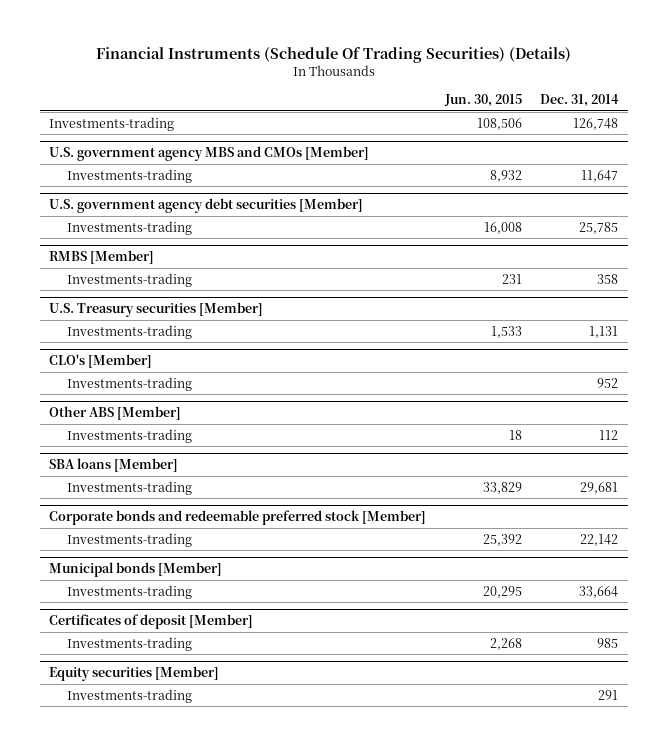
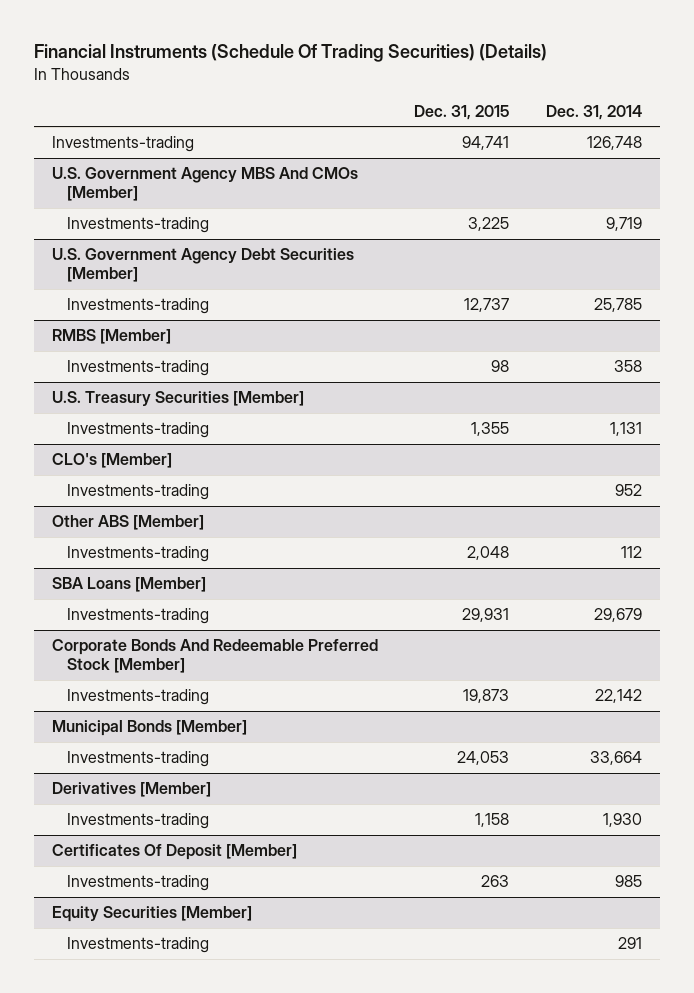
- | Jun. 30, 2015 | Dec. 31, 2014
+ | Dec. 31, 2015 | Dec. 31, 2014
- U.S. government agency MBS and CMOs [Member]
- Investments-trading | 8,932 | 11,647
- U.S. government agency debt securities [Member]
+ U.S. Government Agency MBS And CMOs [Member]
+ Investments-trading | 3,225 | 9,719
+ U.S. Government Agency Debt Securities [Member]
- U.S. Treasury securities [Member]
+ U.S. Treasury Securities [Member]
- SBA loans [Member]
- Investments-trading | 33,829 | 29,681
- Corporate bonds and redeemable preferred stock [Member]
+ SBA Loans [Member]
+ Investments-trading | 29,931 | 29,679
+ Corporate Bonds And Redeemable Preferred Stock [Member]
- Municipal bonds [Member]
+ Municipal Bonds [Member]
- Certificates of deposit [Member]
+ Derivatives [Member]
+ Investments-trading | 1,158 | 1,930
+ Certificates Of Deposit [Member]
- Equity securities [Member]
+ Equity Securities [Member]

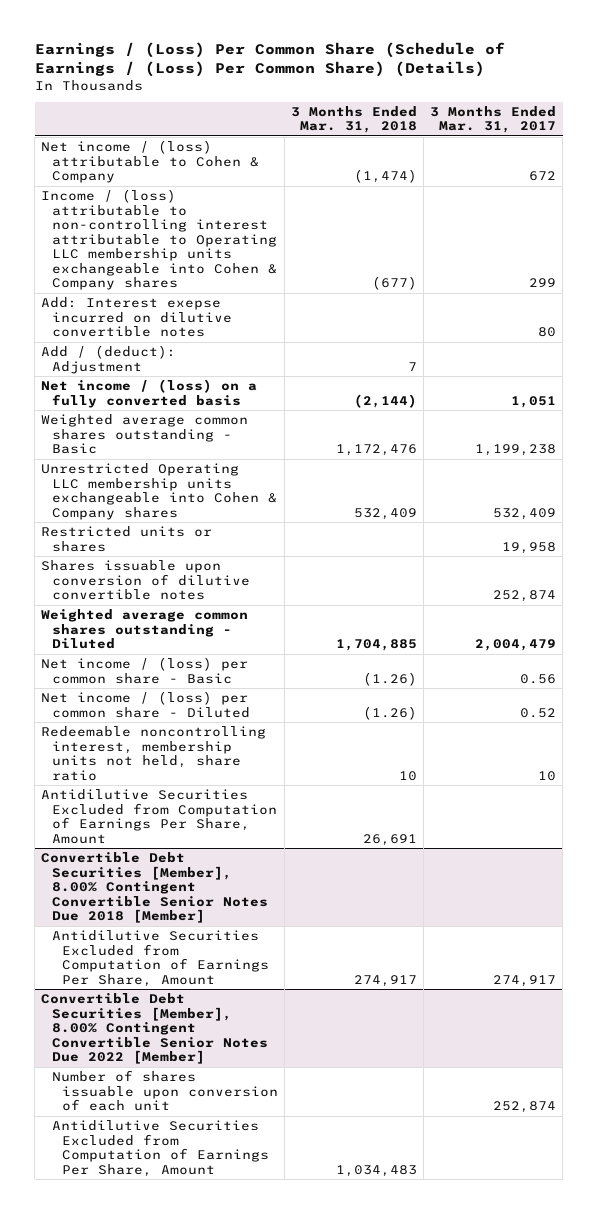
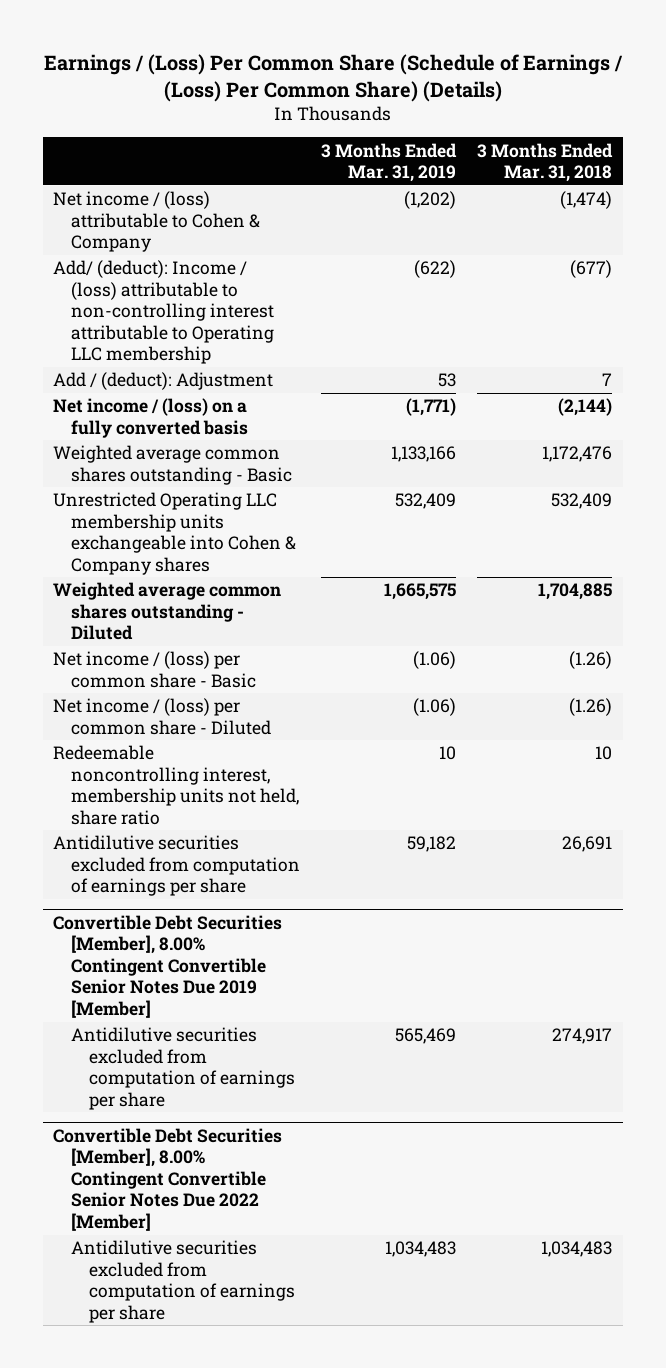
- | 3 Months Ended Mar. 31, 2018 | 3 Months Ended Mar. 31, 2017
+ | 3 Months Ended Mar. 31, 2019 | 3 Months Ended Mar. 31, 2018
- Income / (loss) attributable to non-controlling interest attributable to Operating LLC membership units exchangeable into Cohen & Company shares | (677) | 299
- Add: Interest exepse incurred on dilutive convertible notes | | 80
+ Add/ (deduct): Income / (loss) attributable to non-controlling interest attributable to Operating LLC membership | (622) | (677)
- Restricted units or shares | | 19,958
- Shares issuable upon conversion of dilutive convertible notes | | 252,874
- Antidilutive Securities Excluded from Computation of Earnings Per Share, Amount | 26,691 |
- Convertible Debt Securities [Member], 8.00% Contingent Convertible Senior Notes Due 2018 [Member]
- Antidilutive Securities Excluded from Computation of Earnings Per Share, Amount | 274,917 | 274,917
+ Antidilutive securities excluded from computation of earnings per share | 59,182 | 26,691
+ Convertible Debt Securities [Member], 8.00% Contingent Convertible Senior Notes Due 2019 [Member]
+ Antidilutive securities excluded from computation of earnings per share | 565,469 | 274,917
@ Convertible Debt Securities [Member], 8.00% Contingent Convertible Senior Notes Due 2022 [Member]
- Number of shares issuable upon conversion of each unit | | 252,874
- Antidilutive Securities Excluded from Computation of Earnings Per Share, Amount | 1,034,483 |
+ Antidilutive securities excluded from computation of earnings per share | 1,034,483 | 1,034,483

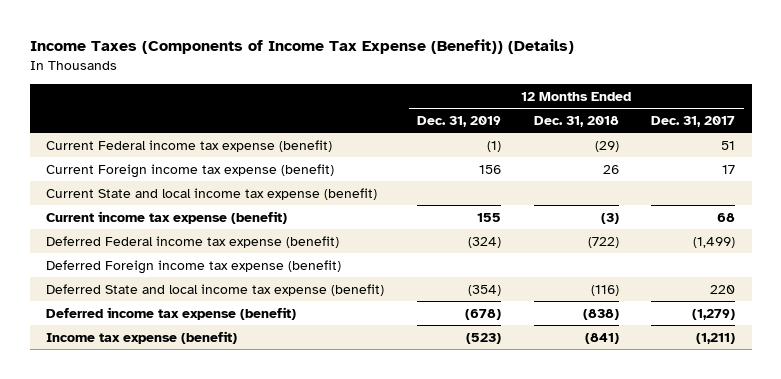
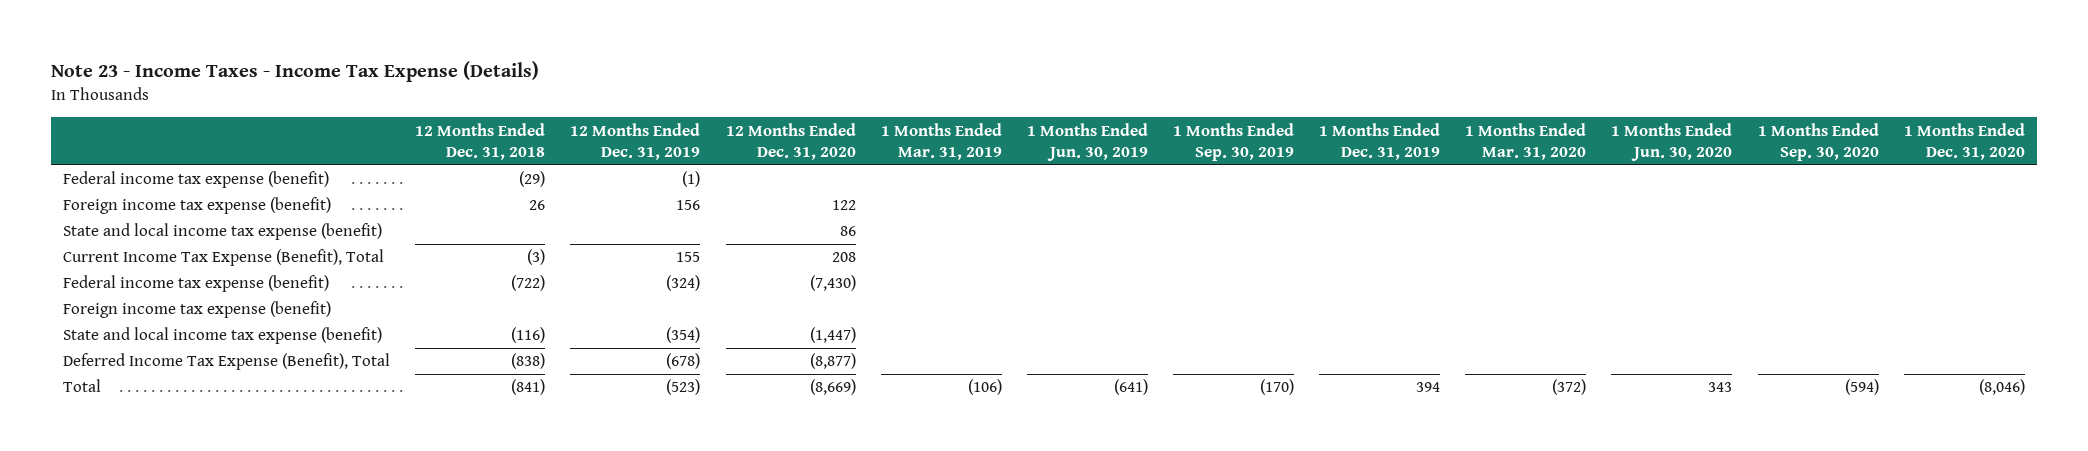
- Income Taxes (Components of Income Tax Expense (Benefit)) (Details)
+ Note 23 - Income Taxes - Income Tax Expense (Details)
- | 12 Months Ended Dec. 31, 2019 | 12 Months Ended Dec. 31, 2018 | 12 Months Ended Dec. 31, 2017
+ | 12 Months Ended Dec. 31, 2018 | 12 Months Ended Dec. 31, 2019 | 12 Months Ended Dec. 31, 2020 | 1 Months Ended Mar. 31, 2019 | 1 Months Ended Jun. 30, 2019 | 1 Months Ended Sep. 30, 2019 | 1 Months Ended Dec. 31, 2019 | 1 Months Ended Mar. 31, 2020 | 1 Months Ended Jun. 30, 2020 | 1 Months Ended Sep. 30, 2020 | 1 Months Ended Dec. 31, 2020
- Current Federal income tax expense (benefit) | (1) | (29) | 51
- Current Foreign income tax expense (benefit) | 156 | 26 | 17
- Current State and local income tax expense (benefit)
- Current income tax expense (benefit) | 155 | (3) | 68
- Deferred Federal income tax expense (benefit) | (324) | (722) | (1,499)
- Deferred Foreign income tax expense (benefit)
- Deferred State and local income tax expense (benefit) | (354) | (116) | 220
- Deferred income tax expense (benefit) | (678) | (838) | (1,279)
- Income tax expense (benefit) | (523) | (841) | (1,211)
+ Federal income tax expense (benefit) | (29) | (1) | | | | | | | | |
+ Foreign income tax expense (benefit) | 26 | 156 | 122 | | | | | | | |
+ State and local income tax expense (benefit) | | | 86 | | | | | | | |
+ Current Income Tax Expense (Benefit), Total | (3) | 155 | 208 | | | | | | | |
+ Federal income tax expense (benefit) | (722) | (324) | (7,430) | | | | | | | |
+ Foreign income tax expense (benefit)
+ State and local income tax expense (benefit) | (116) | (354) | (1,447) | | | | | | | |
+ Deferred Income Tax Expense (Benefit), Total | (838) | (678) | (8,877) | | | | | | | |
+ Total | (841) | (523) | (8,669) | (106) | (641) | (170) | 394 | (372) | 343 | (594) | (8,046)

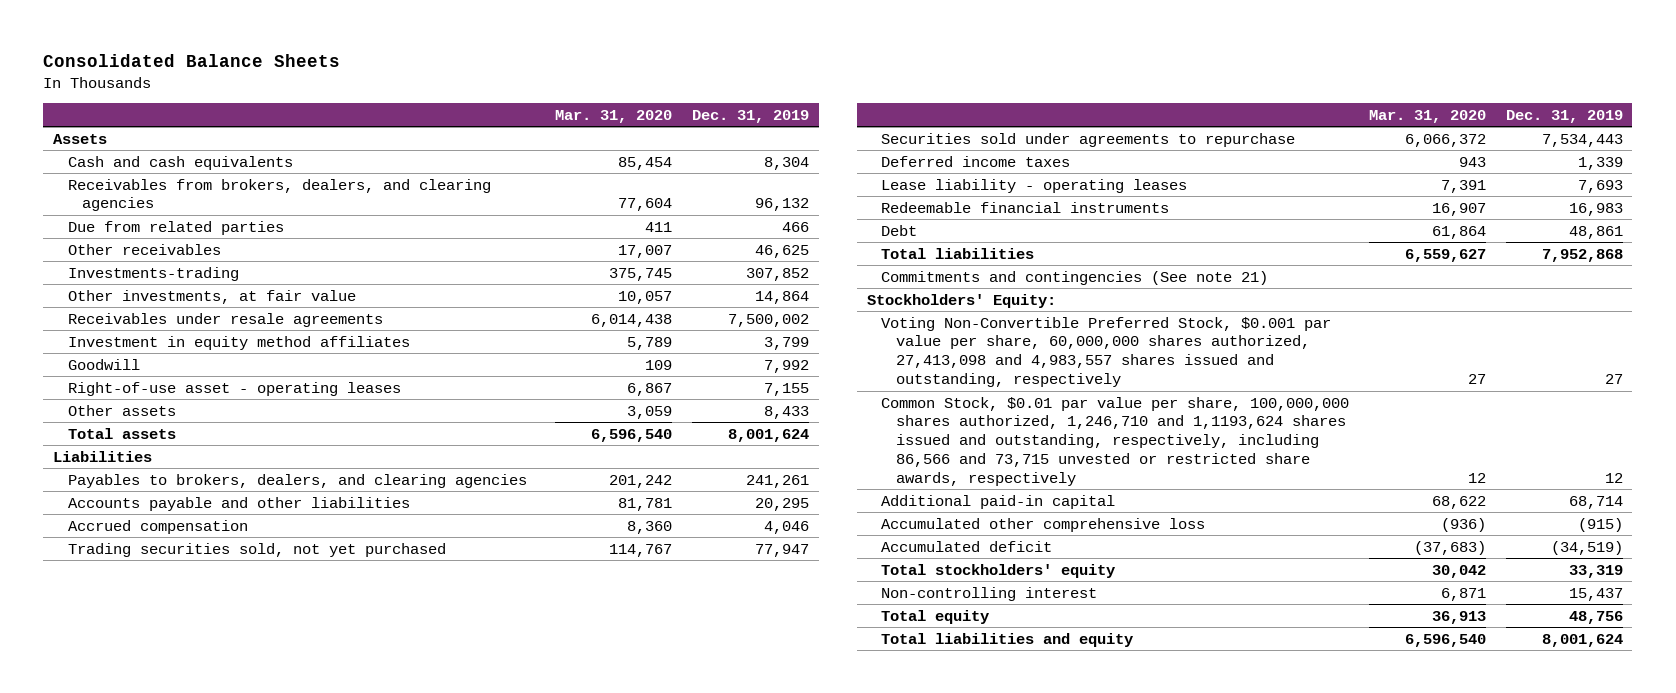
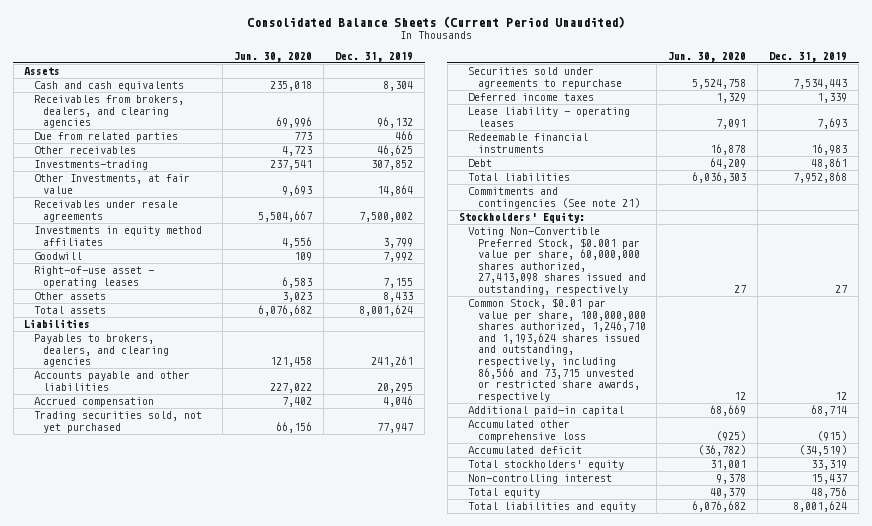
- Consolidated Balance Sheets
+ Consolidated Balance Sheets (Current Period Unaudited)
- | Mar. 31, 2020 | Dec. 31, 2019
+ | Jun. 30, 2020 | Dec. 31, 2019
- Other investments, at fair value | 10,057 | 14,864
+ Other Investments, at fair value | 9,693 | 14,864
- Investment in equity method affiliates | 5,789 | 3,799
+ Investments in equity method affiliates | 4,556 | 3,799
- Voting Non-Convertible Preferred Stock, $0.001 par value per share, 60,000,000 shares authorized, 27,413,098 and 4,983,557 shares issued and outstanding, respectively | 27 | 27
- Common Stock, $0.01 par value per share, 100,000,000 shares authorized, 1,246,710 and 1,1193,624 shares issued and outstanding, respectively, including 86,566 and 73,715 unvested or restricted share awards, respectively | 12 | 12
+ Voting Non-Convertible Preferred Stock, $0.001 par value per share, 60,000,000 shares authorized, 27,413,098 shares issued and outstanding, respectively | 27 | 27
+ Common Stock, $0.01 par value per share, 100,000,000 shares authorized, 1,246,710 and 1,193,624 shares issued and outstanding, respectively, including 86,566 and 73,715 unvested or restricted share awards, respectively | 12 | 12

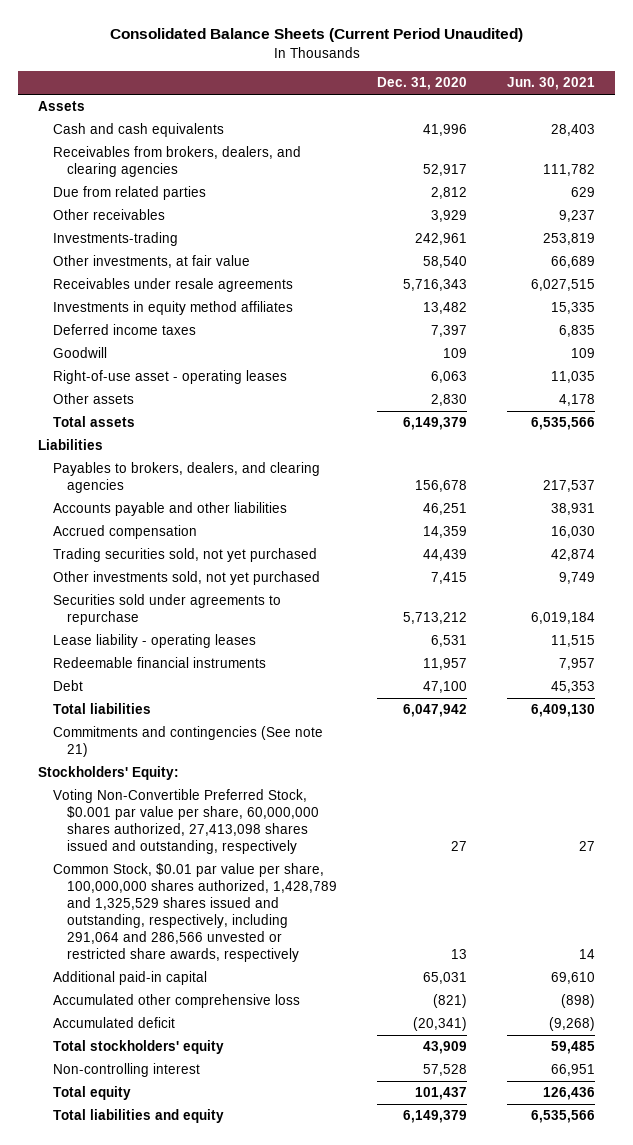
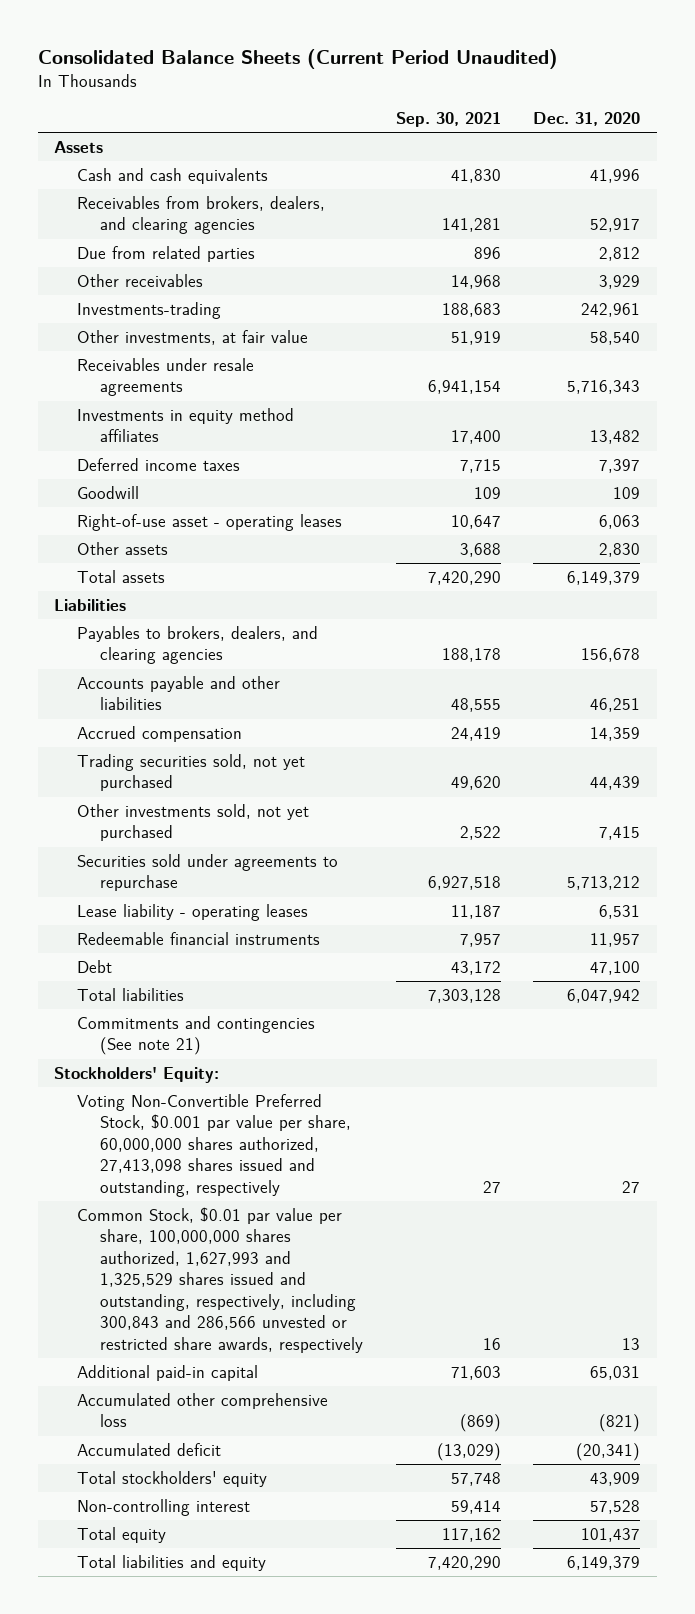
- | Dec. 31, 2020 | Jun. 30, 2021
+ | Sep. 30, 2021 | Dec. 31, 2020
- Common Stock, $0.01 par value per share, 100,000,000 shares authorized, 1,428,789 and 1,325,529 shares issued and outstanding, respectively, including 291,064 and 286,566 unvested or restricted share awards, respectively | 13 | 14
+ Common Stock, $0.01 par value per share, 100,000,000 shares authorized, 1,627,993 and 1,325,529 shares issued and outstanding, respectively, including 300,843 and 286,566 unvested or restricted share awards, respectively | 16 | 13

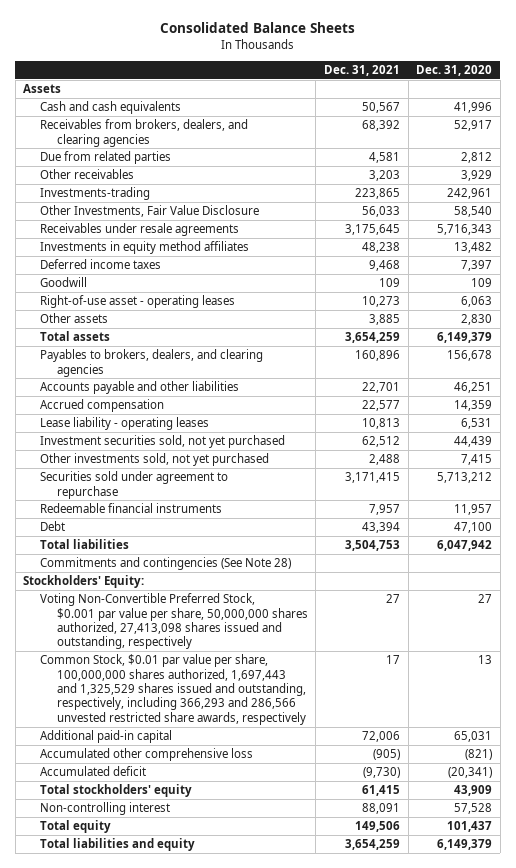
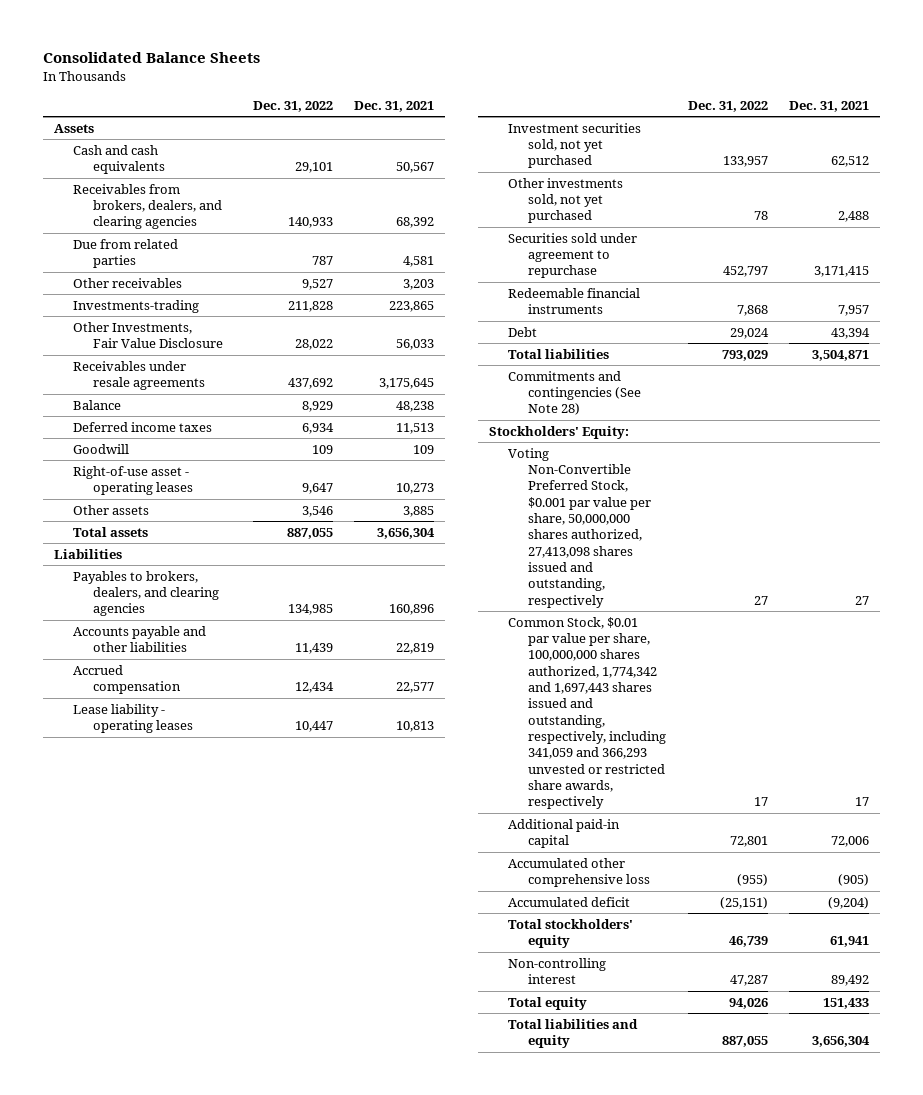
- | Dec. 31, 2021 | Dec. 31, 2020
+ | Dec. 31, 2022 | Dec. 31, 2021
- Investments in equity method affiliates | 48,238 | 13,482
- Deferred income taxes | 9,468 | 7,397
+ Balance | 8,929 | 48,238
+ Deferred income taxes | 6,934 | 11,513
- Total assets | 3,654,259 | 6,149,379
+ Total assets | 887,055 | 3,656,304
+ Liabilities
- Accounts payable and other liabilities | 22,701 | 46,251
+ Accounts payable and other liabilities | 11,439 | 22,819
- Total liabilities | 3,504,753 | 6,047,942
+ Total liabilities | 793,029 | 3,504,871
- Common Stock, $0.01 par value per share, 100,000,000 shares authorized, 1,697,443 and 1,325,529 shares issued and outstanding, respectively, including 366,293 and 286,566 unvested restricted share awards, respectively | 17 | 13
+ Common Stock, $0.01 par value per share, 100,000,000 shares authorized, 1,774,342 and 1,697,443 shares issued and outstanding, respectively, including 341,059 and 366,293 unvested or restricted share awards, respectively | 17 | 17
- Accumulated deficit | (9,730) | (20,341)
- Total stockholders' equity | 61,415 | 43,909
- Non-controlling interest | 88,091 | 57,528
- Total equity | 149,506 | 101,437
- Total liabilities and equity | 3,654,259 | 6,149,379
+ Accumulated deficit | (25,151) | (9,204)
+ Total stockholders' equity | 46,739 | 61,941
+ Non-controlling interest | 47,287 | 89,492
+ Total equity | 94,026 | 151,433
+ Total liabilities and equity | 887,055 | 3,656,304

